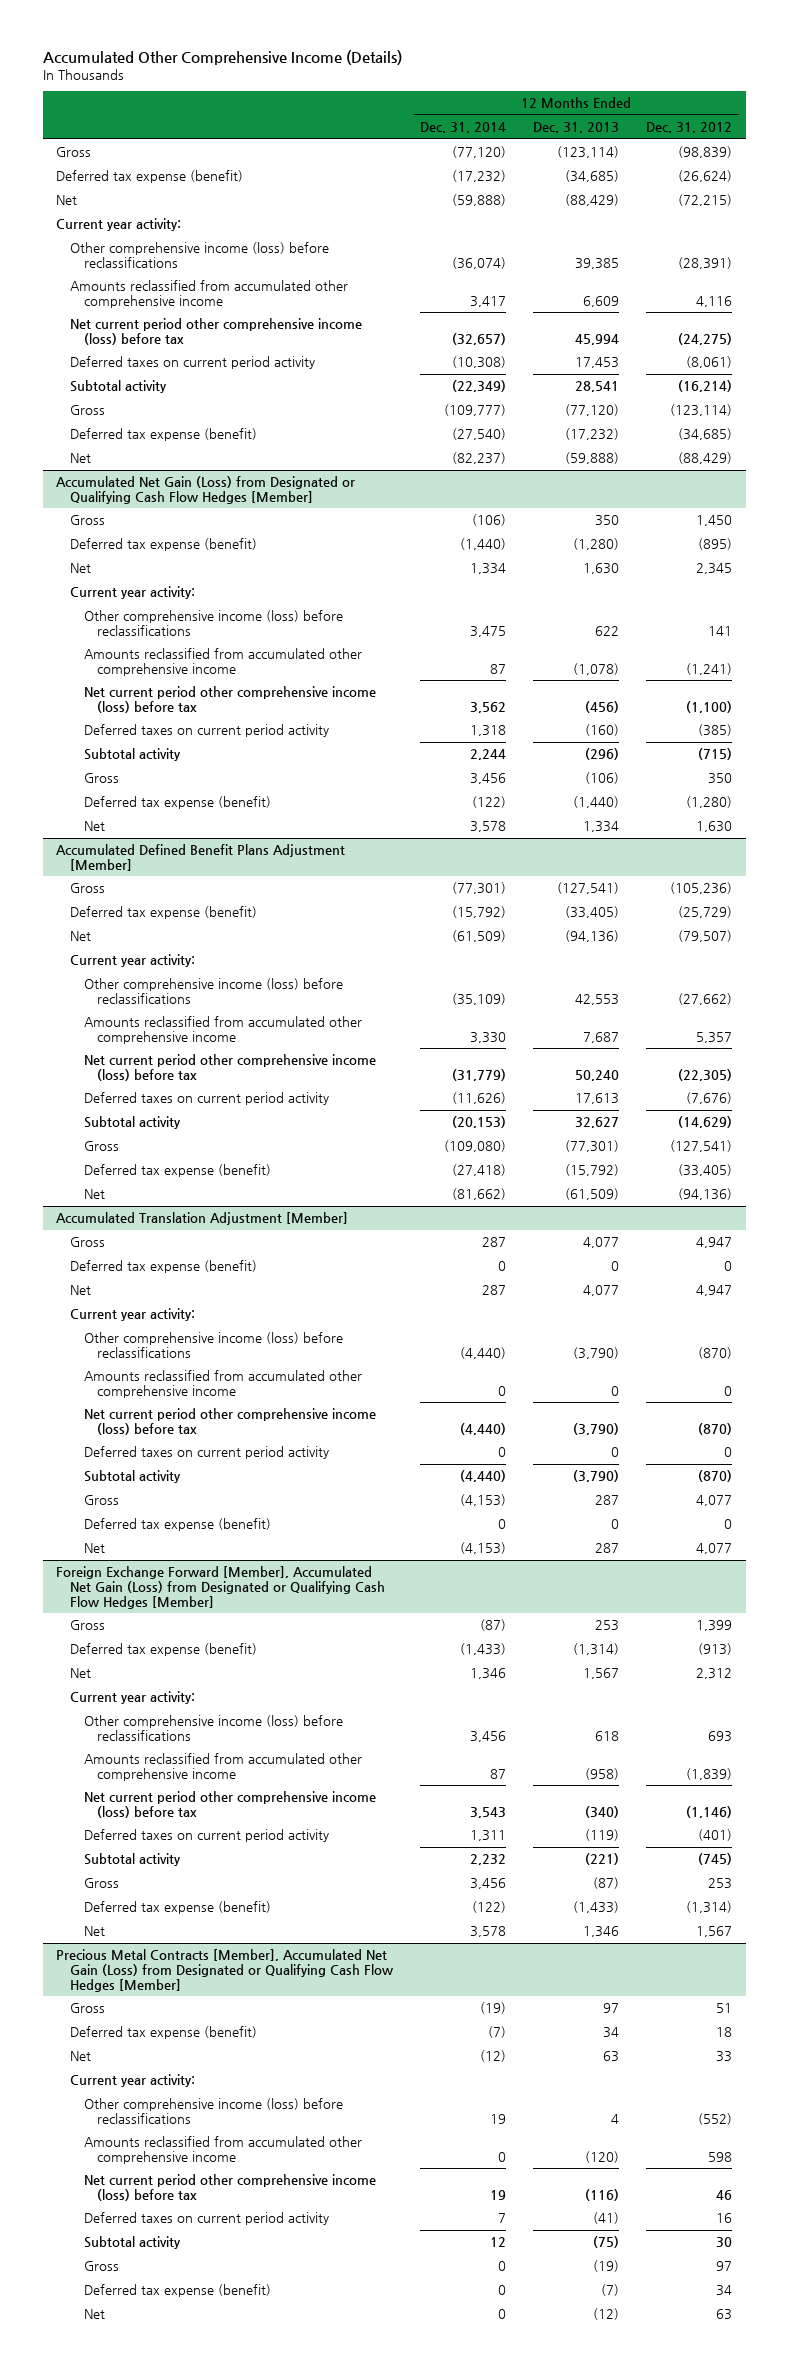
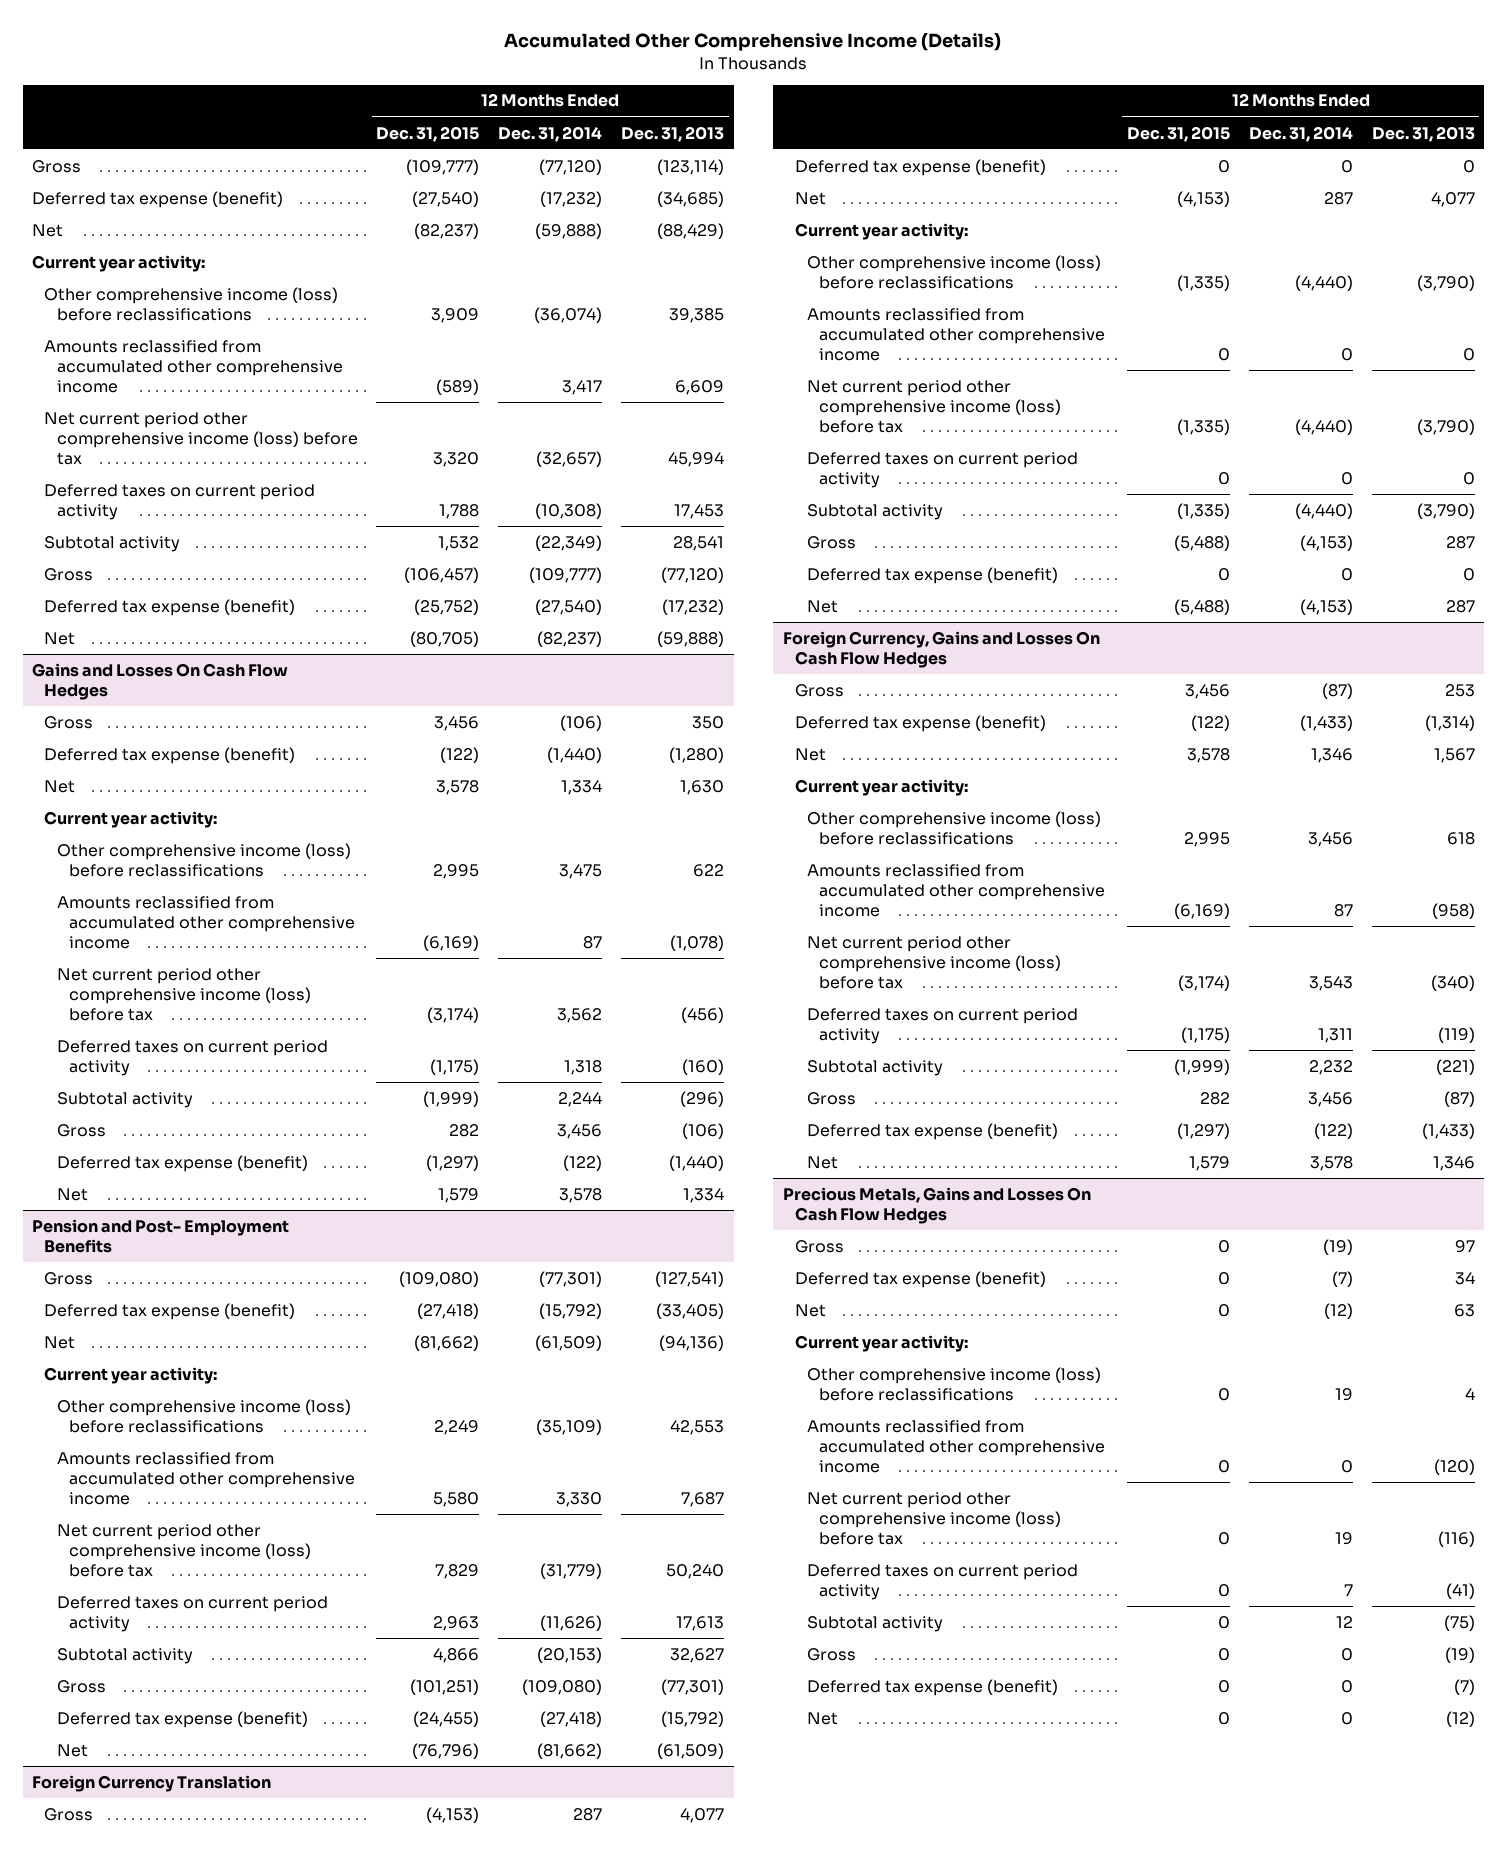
- | 12 Months Ended Dec. 31, 2014 | 12 Months Ended Dec. 31, 2013 | 12 Months Ended Dec. 31, 2012
+ | 12 Months Ended Dec. 31, 2015 | 12 Months Ended Dec. 31, 2014 | 12 Months Ended Dec. 31, 2013
- Accumulated Net Gain (Loss) from Designated or Qualifying Cash Flow Hedges [Member]
+ Gains and Losses On Cash Flow Hedges
- Accumulated Defined Benefit Plans Adjustment [Member]
+ Pension and Post- Employment Benefits
- Accumulated Translation Adjustment [Member]
+ Foreign Currency Translation
- Foreign Exchange Forward [Member], Accumulated Net Gain (Loss) from Designated or Qualifying Cash Flow Hedges [Member]
+ Foreign Currency, Gains and Losses On Cash Flow Hedges
- Precious Metal Contracts [Member], Accumulated Net Gain (Loss) from Designated or Qualifying Cash Flow Hedges [Member]
+ Precious Metals, Gains and Losses On Cash Flow Hedges

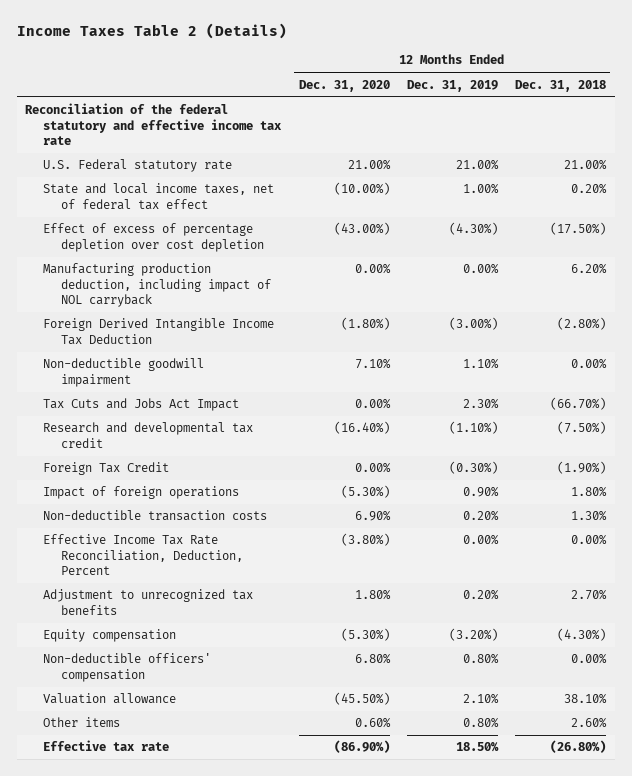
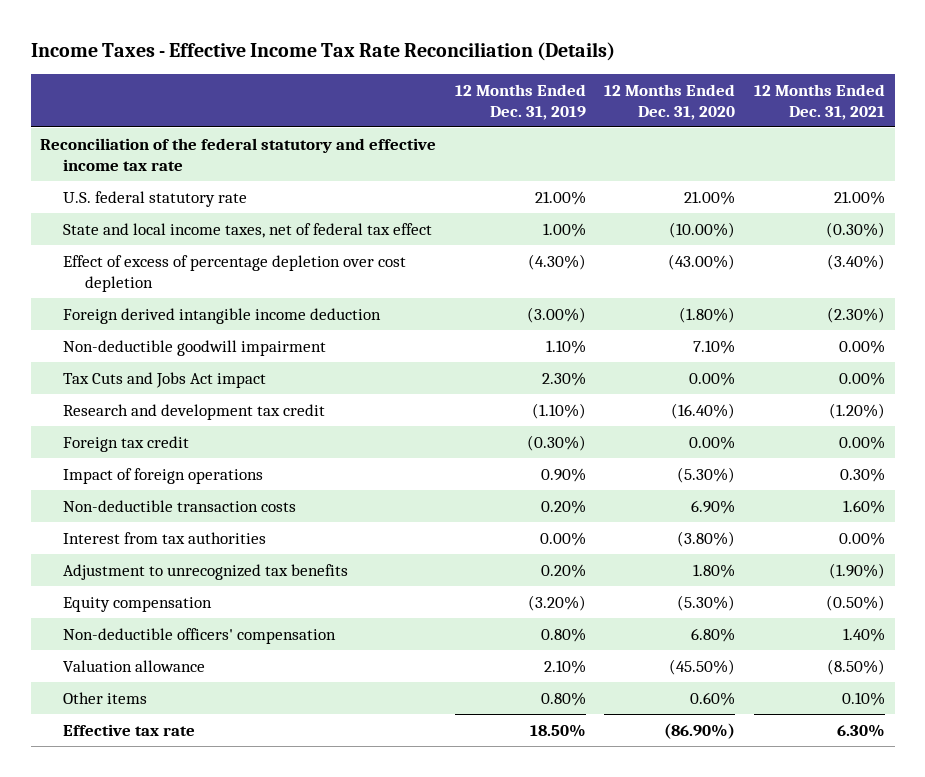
- Income Taxes Table 2 (Details)
+ Income Taxes - Effective Income Tax Rate Reconciliation (Details)
- | 12 Months Ended Dec. 31, 2020 | 12 Months Ended Dec. 31, 2019 | 12 Months Ended Dec. 31, 2018
+ | 12 Months Ended Dec. 31, 2019 | 12 Months Ended Dec. 31, 2020 | 12 Months Ended Dec. 31, 2021
- U.S. Federal statutory rate | 21.00% | 21.00% | 21.00%
+ U.S. federal statutory rate | 21.00% | 21.00% | 21.00%
- Manufacturing production deduction, including impact of NOL carryback | 0.00% | 0.00% | 6.20%
- Foreign Derived Intangible Income Tax Deduction | (1.80%) | (3.00%) | (2.80%)
+ Foreign derived intangible income deduction | (3.00%) | (1.80%) | (2.30%)
- Tax Cuts and Jobs Act Impact | 0.00% | 2.30% | (66.70%)
- Research and developmental tax credit | (16.40%) | (1.10%) | (7.50%)
- Foreign Tax Credit | 0.00% | (0.30%) | (1.90%)
+ Tax Cuts and Jobs Act impact | 2.30% | 0.00% | 0.00%
+ Research and development tax credit | (1.10%) | (16.40%) | (1.20%)
+ Foreign tax credit | (0.30%) | 0.00% | 0.00%
- Effective Income Tax Rate Reconciliation, Deduction, Percent | (3.80%) | 0.00% | 0.00%
+ Interest from tax authorities | 0.00% | (3.80%) | 0.00%

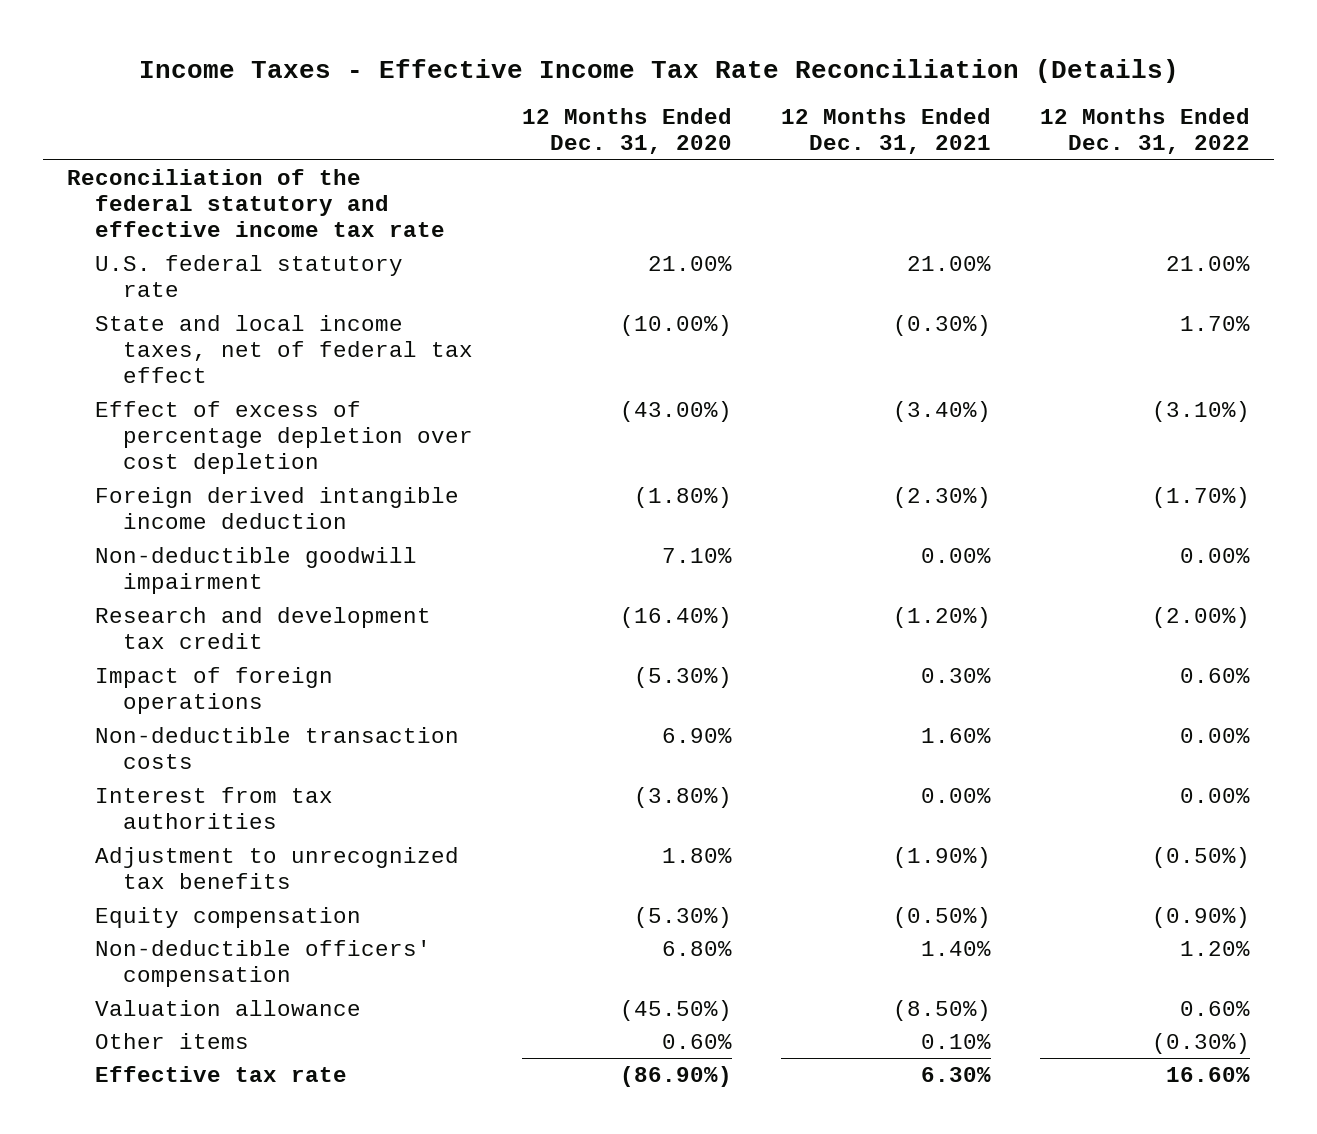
- | 12 Months Ended Dec. 31, 2019 | 12 Months Ended Dec. 31, 2020 | 12 Months Ended Dec. 31, 2021
+ | 12 Months Ended Dec. 31, 2020 | 12 Months Ended Dec. 31, 2021 | 12 Months Ended Dec. 31, 2022
- Tax Cuts and Jobs Act impact | 2.30% | 0.00% | 0.00%
- Foreign tax credit | (0.30%) | 0.00% | 0.00%

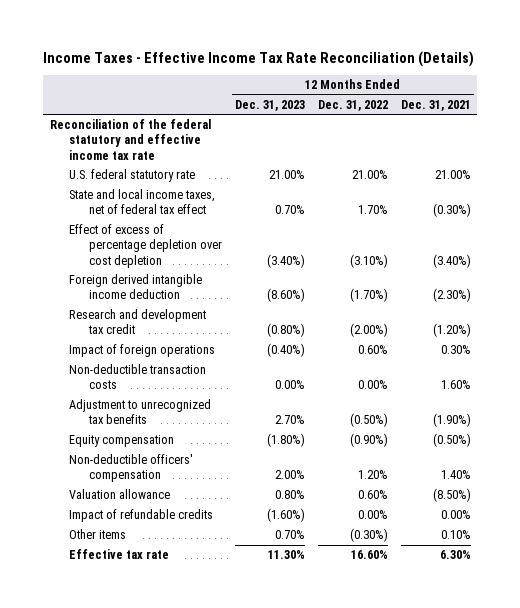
- | 12 Months Ended Dec. 31, 2020 | 12 Months Ended Dec. 31, 2021 | 12 Months Ended Dec. 31, 2022
+ | 12 Months Ended Dec. 31, 2023 | 12 Months Ended Dec. 31, 2022 | 12 Months Ended Dec. 31, 2021
- Non-deductible goodwill impairment | 7.10% | 0.00% | 0.00%
- Interest from tax authorities | (3.80%) | 0.00% | 0.00%
+ Impact of refundable credits | (1.60%) | 0.00% | 0.00%

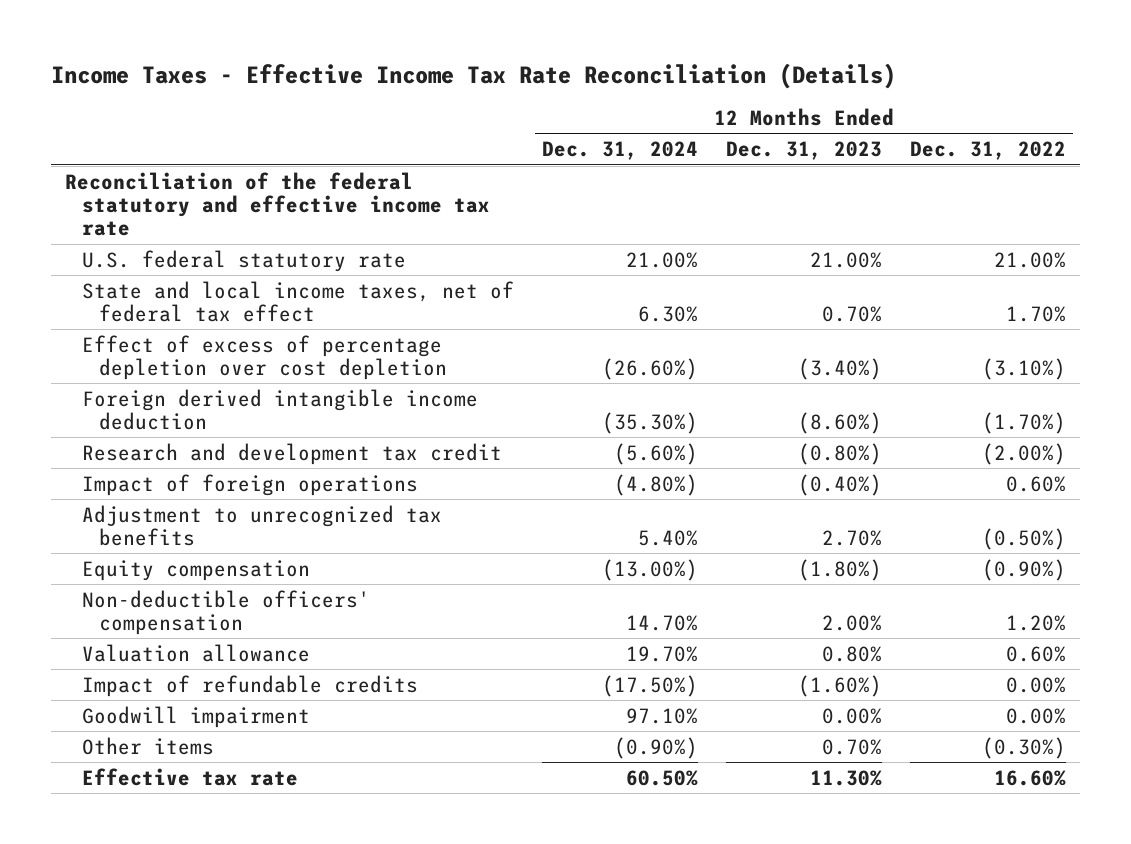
- | 12 Months Ended Dec. 31, 2023 | 12 Months Ended Dec. 31, 2022 | 12 Months Ended Dec. 31, 2021
+ | 12 Months Ended Dec. 31, 2024 | 12 Months Ended Dec. 31, 2023 | 12 Months Ended Dec. 31, 2022
- Non-deductible transaction costs | 0.00% | 0.00% | 1.60%
+ Goodwill impairment | 97.10% | 0.00% | 0.00%

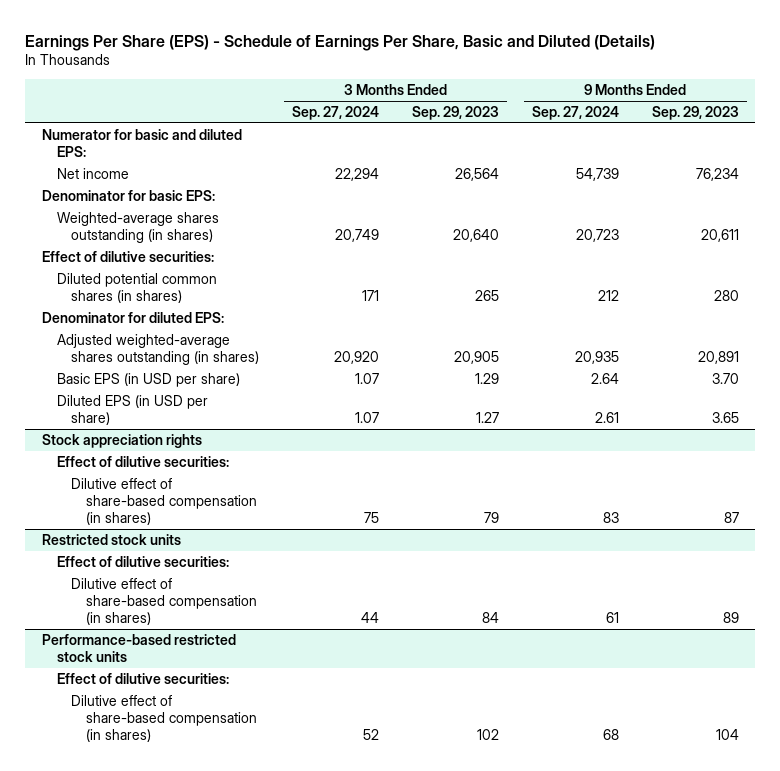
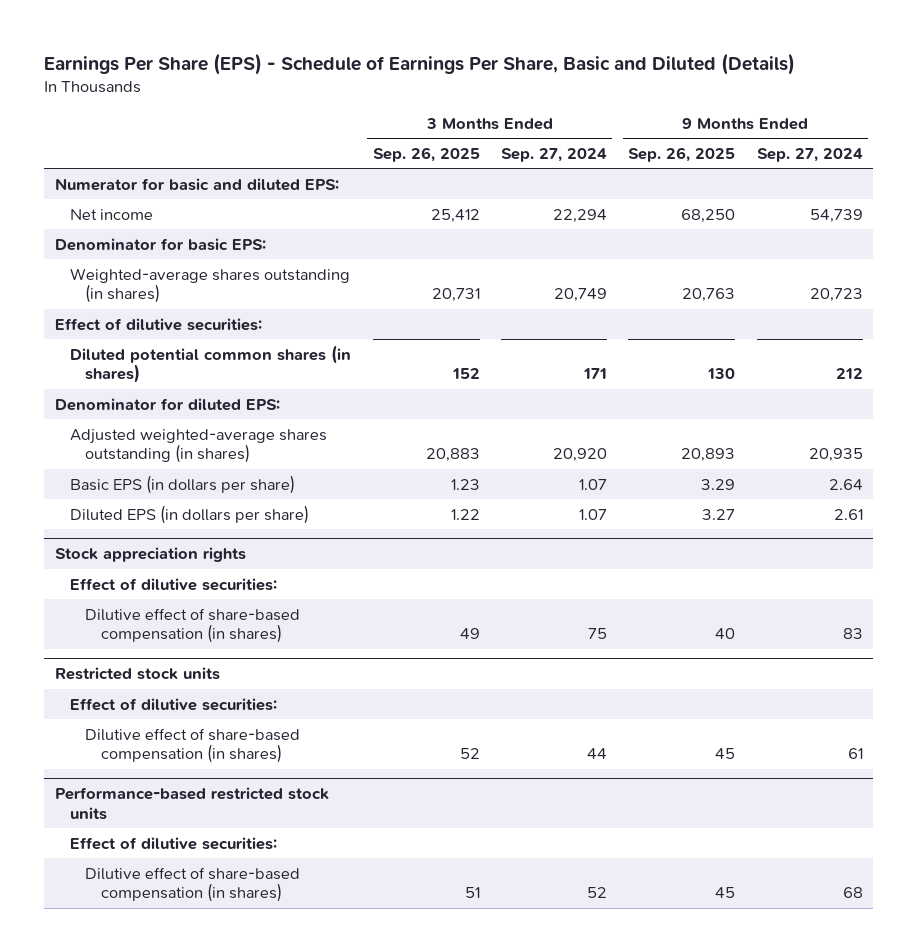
- | 3 Months Ended Sep. 27, 2024 | 3 Months Ended Sep. 29, 2023 | 9 Months Ended Sep. 27, 2024 | 9 Months Ended Sep. 29, 2023
+ | 3 Months Ended Sep. 26, 2025 | 3 Months Ended Sep. 27, 2024 | 9 Months Ended Sep. 26, 2025 | 9 Months Ended Sep. 27, 2024
- Basic EPS (in USD per share) | 1.07 | 1.29 | 2.64 | 3.70
- Diluted EPS (in USD per share) | 1.07 | 1.27 | 2.61 | 3.65
+ Basic EPS (in dollars per share) | 1.23 | 1.07 | 3.29 | 2.64
+ Diluted EPS (in dollars per share) | 1.22 | 1.07 | 3.27 | 2.61

